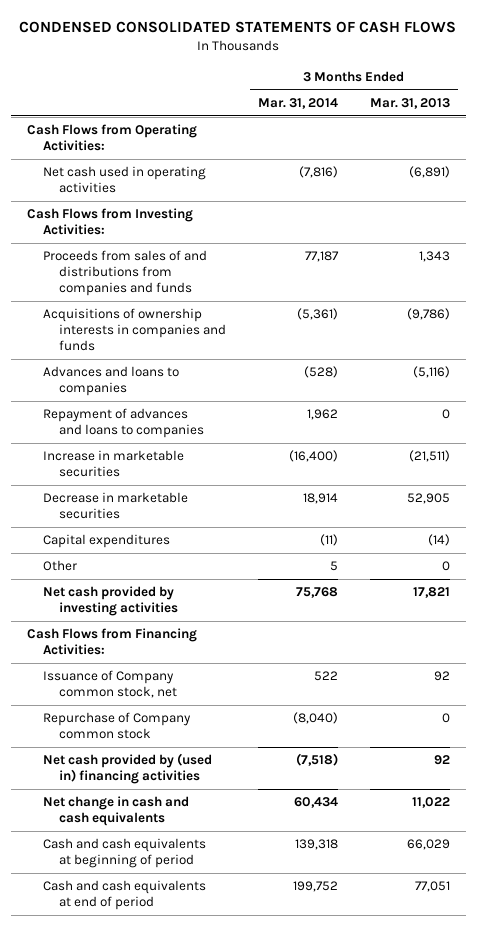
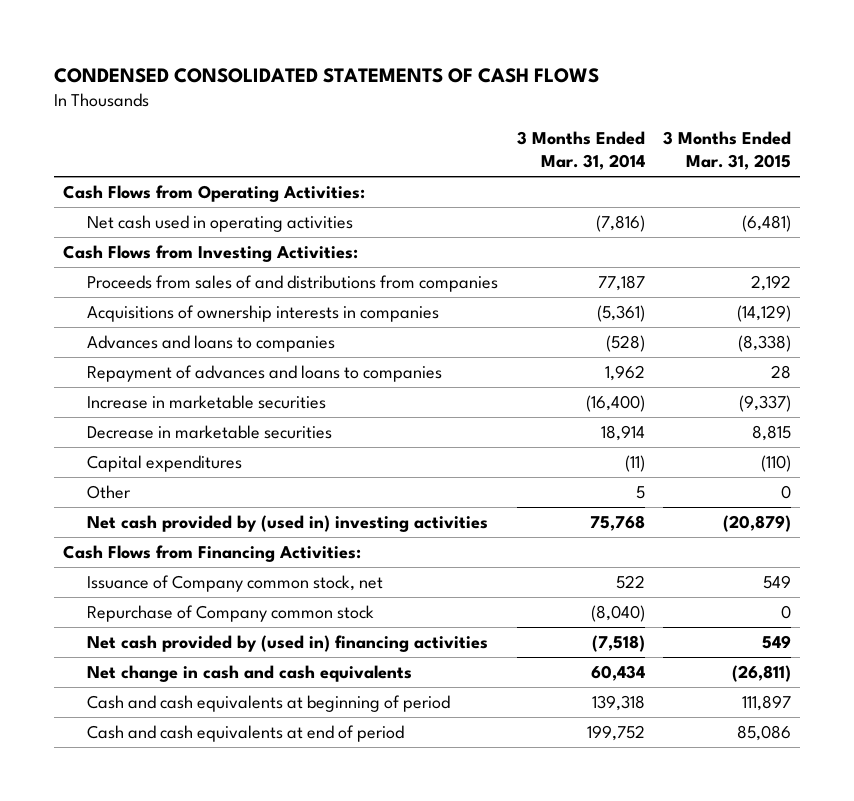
- | 3 Months Ended Mar. 31, 2014 | 3 Months Ended Mar. 31, 2013
+ | 3 Months Ended Mar. 31, 2014 | 3 Months Ended Mar. 31, 2015
- Proceeds from sales of and distributions from companies and funds | 77,187 | 1,343
- Acquisitions of ownership interests in companies and funds | (5,361) | (9,786)
+ Proceeds from sales of and distributions from companies | 77,187 | 2,192
+ Acquisitions of ownership interests in companies | (5,361) | (14,129)
- Net cash provided by investing activities | 75,768 | 17,821
+ Net cash provided by (used in) investing activities | 75,768 | (20,879)

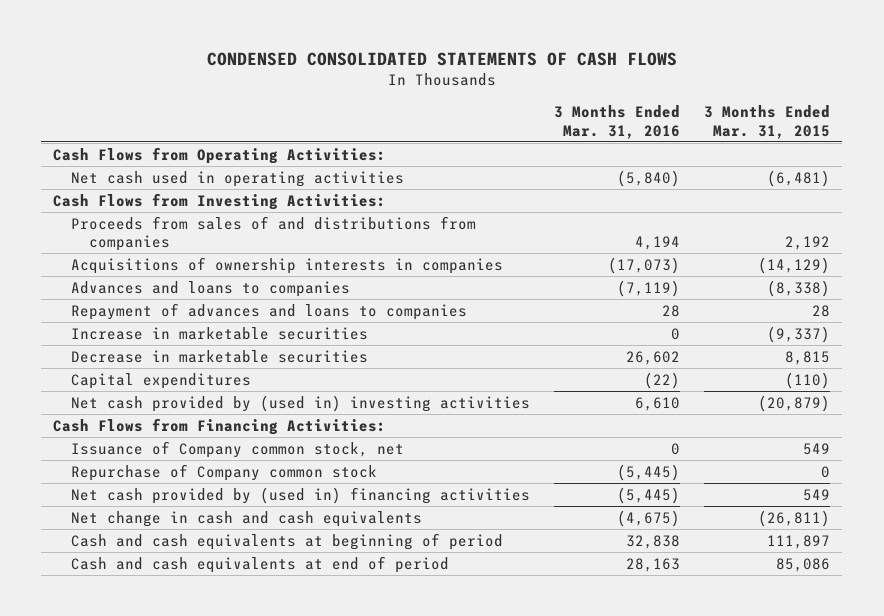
- | 3 Months Ended Mar. 31, 2014 | 3 Months Ended Mar. 31, 2015
+ | 3 Months Ended Mar. 31, 2016 | 3 Months Ended Mar. 31, 2015
- Other | 5 | 0

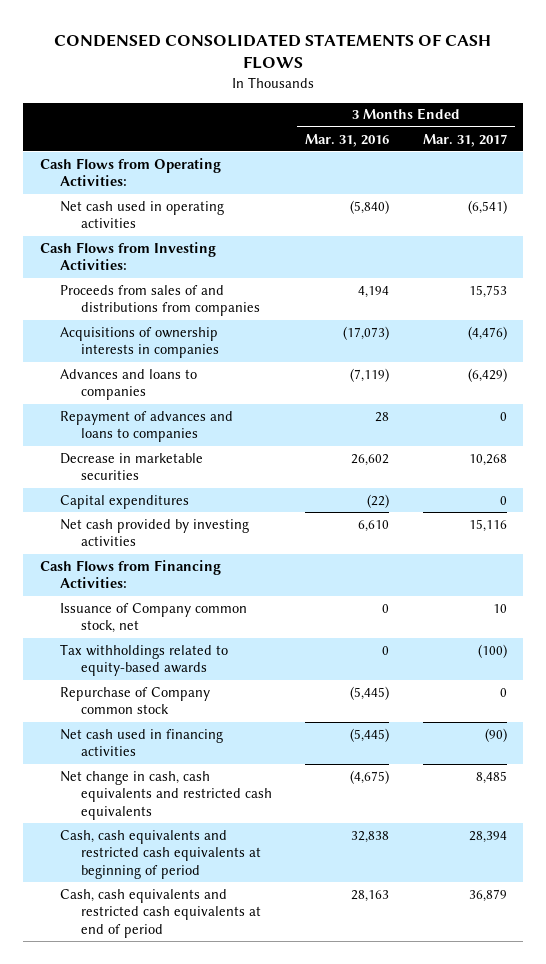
- | 3 Months Ended Mar. 31, 2016 | 3 Months Ended Mar. 31, 2015
+ | 3 Months Ended Mar. 31, 2016 | 3 Months Ended Mar. 31, 2017
- Increase in marketable securities | 0 | (9,337)
- Net cash provided by (used in) investing activities | 6,610 | (20,879)
+ Net cash provided by investing activities | 6,610 | 15,116
+ Tax withholdings related to equity-based awards | 0 | (100)
- Net cash provided by (used in) financing activities | (5,445) | 549
- Net change in cash and cash equivalents | (4,675) | (26,811)
- Cash and cash equivalents at beginning of period | 32,838 | 111,897
- Cash and cash equivalents at end of period | 28,163 | 85,086
+ Net cash used in financing activities | (5,445) | (90)
+ Net change in cash, cash equivalents and restricted cash equivalents | (4,675) | 8,485
+ Cash, cash equivalents and restricted cash equivalents at beginning of period | 32,838 | 28,394
+ Cash, cash equivalents and restricted cash equivalents at end of period | 28,163 | 36,879

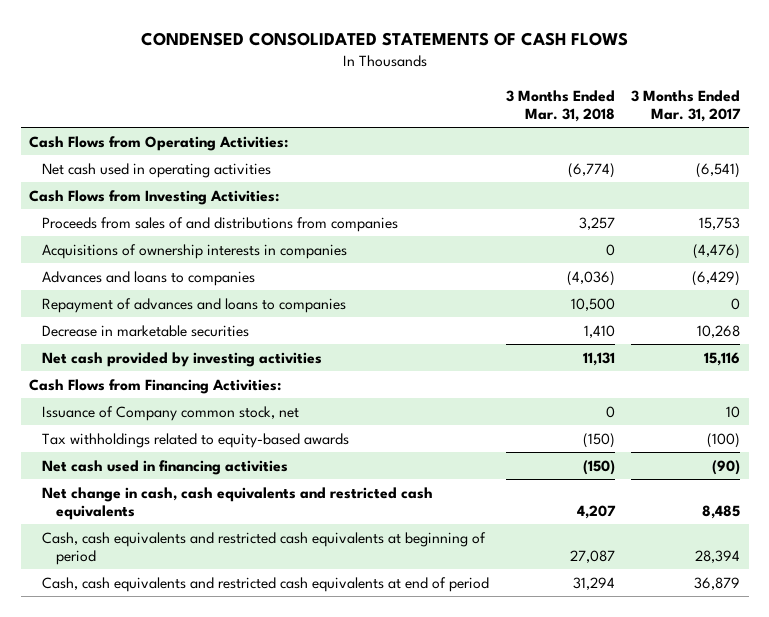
- | 3 Months Ended Mar. 31, 2016 | 3 Months Ended Mar. 31, 2017
+ | 3 Months Ended Mar. 31, 2018 | 3 Months Ended Mar. 31, 2017
- Capital expenditures | (22) | 0
- Repurchase of Company common stock | (5,445) | 0

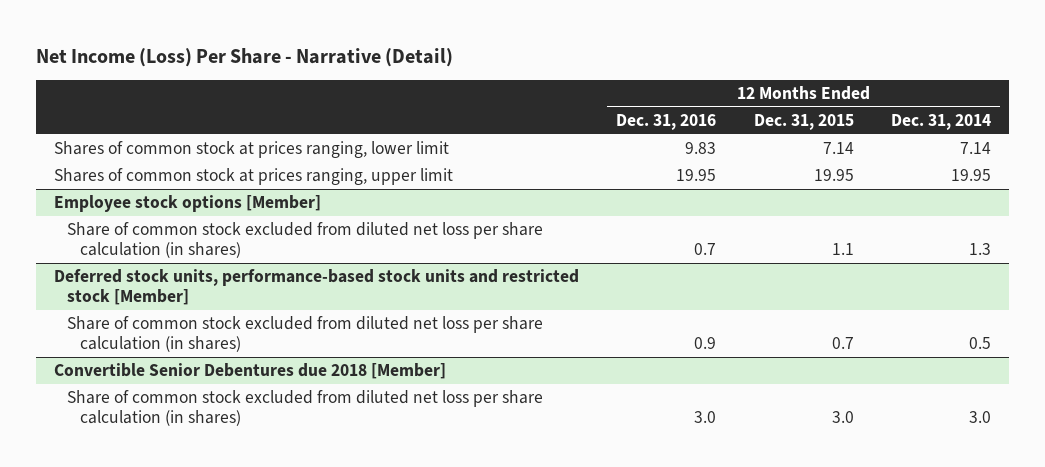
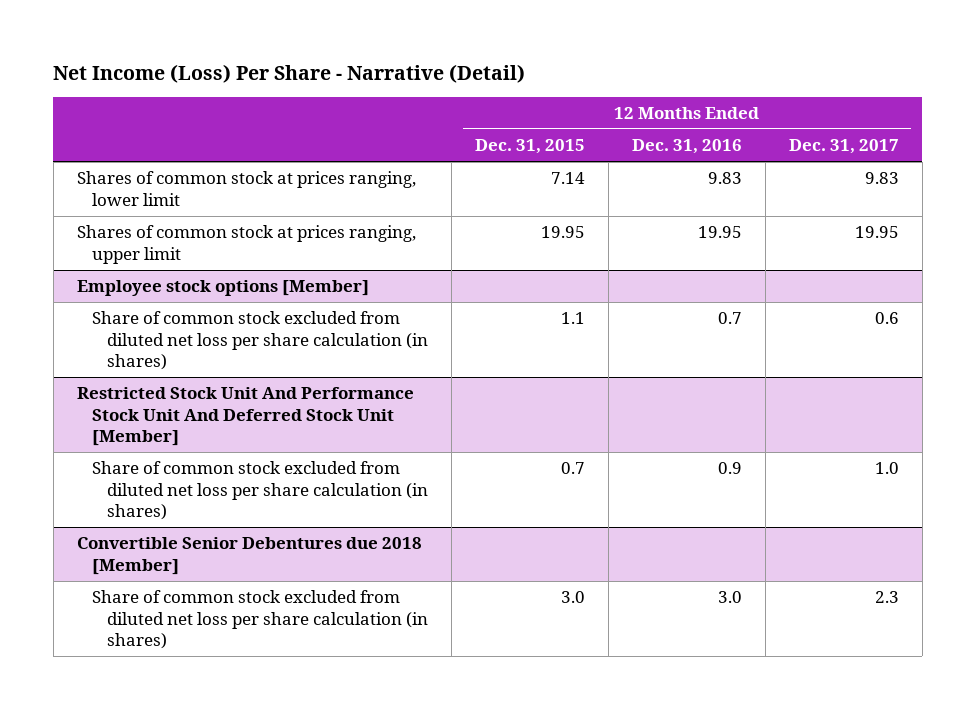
- | 12 Months Ended Dec. 31, 2016 | 12 Months Ended Dec. 31, 2015 | 12 Months Ended Dec. 31, 2014
+ | 12 Months Ended Dec. 31, 2015 | 12 Months Ended Dec. 31, 2016 | 12 Months Ended Dec. 31, 2017
- Deferred stock units, performance-based stock units and restricted stock [Member]
+ Restricted Stock Unit And Performance Stock Unit And Deferred Stock Unit [Member]

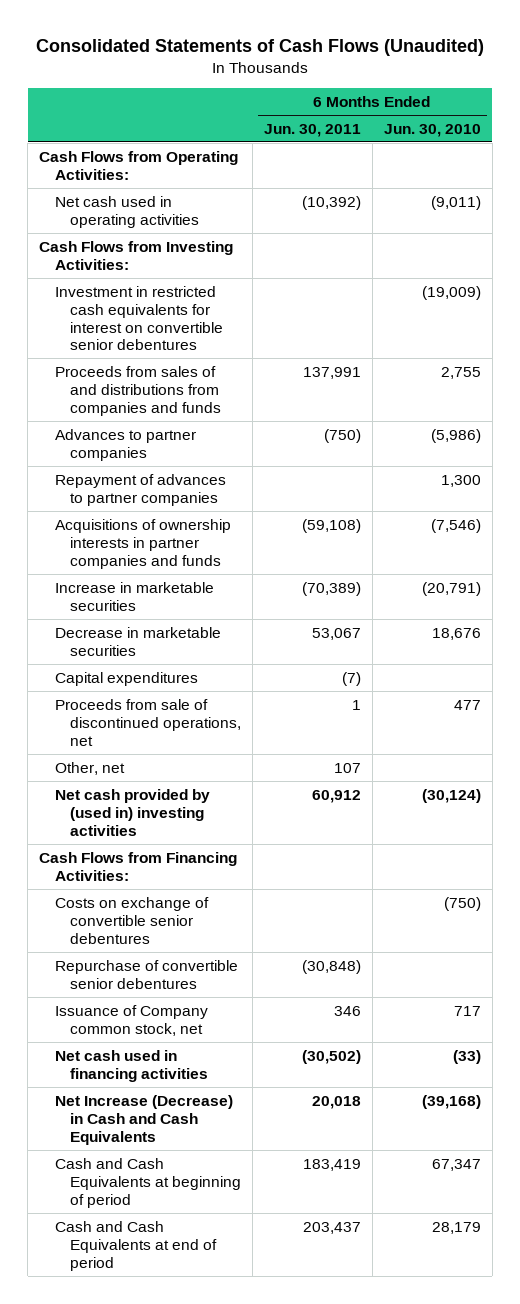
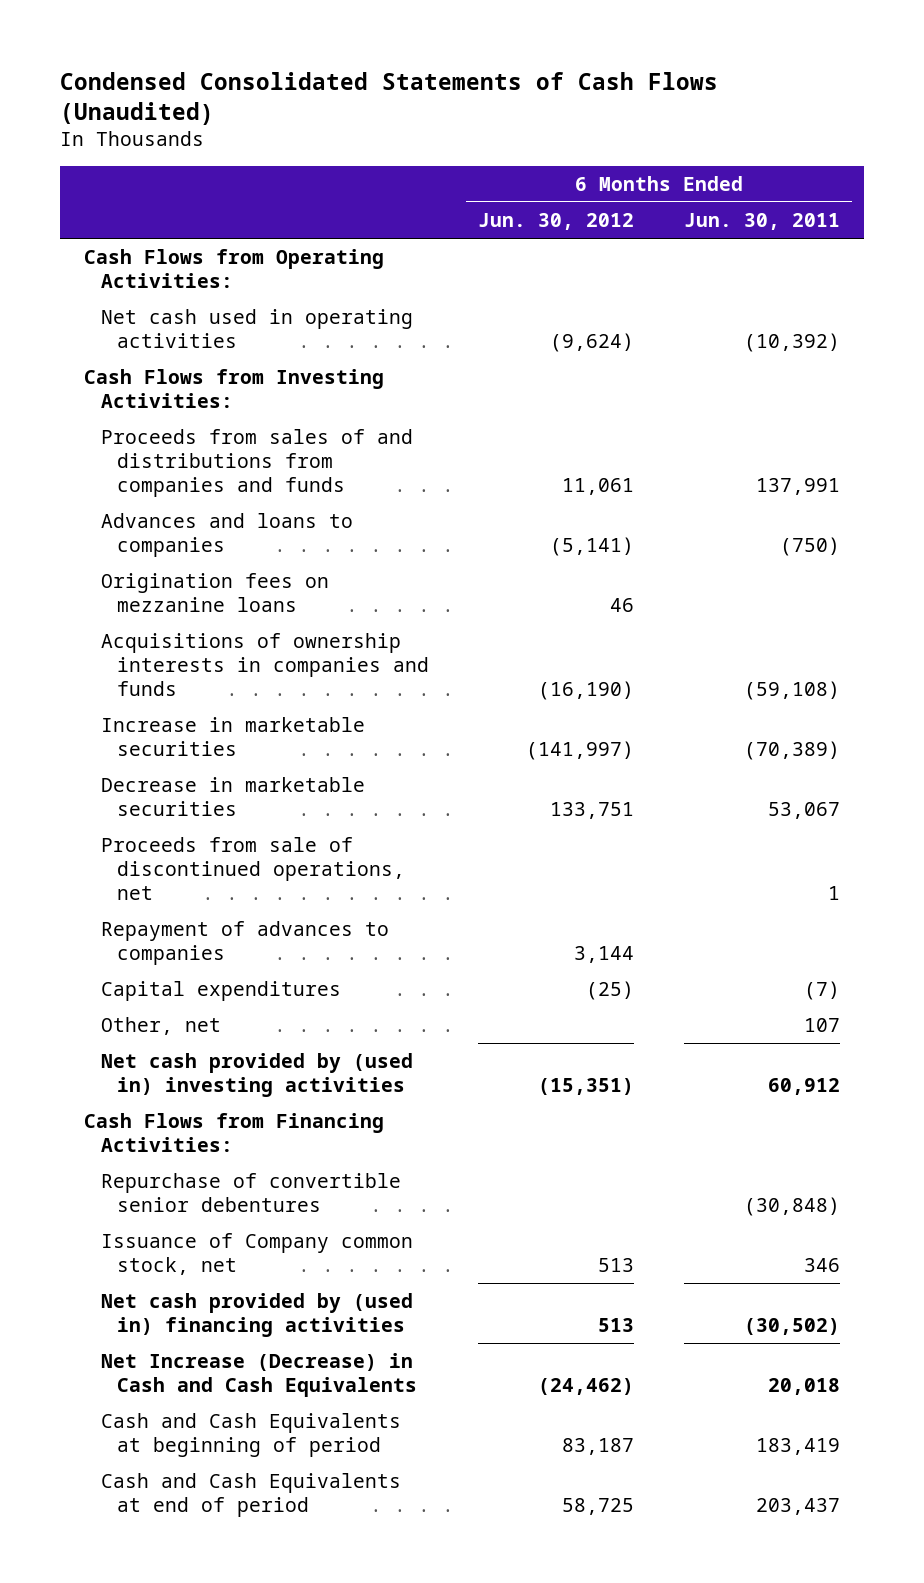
- Consolidated Statements of Cash Flows (Unaudited)
+ Condensed Consolidated Statements of Cash Flows (Unaudited)
- | 6 Months Ended Jun. 30, 2011 | 6 Months Ended Jun. 30, 2010
+ | 6 Months Ended Jun. 30, 2012 | 6 Months Ended Jun. 30, 2011
- Investment in restricted cash equivalents for interest on convertible senior debentures | | (19,009)
- Advances to partner companies | (750) | (5,986)
- Repayment of advances to partner companies | | 1,300
- Acquisitions of ownership interests in partner companies and funds | (59,108) | (7,546)
+ Advances and loans to companies | (5,141) | (750)
+ Origination fees on mezzanine loans | 46 |
+ Acquisitions of ownership interests in companies and funds | (16,190) | (59,108)
+ Repayment of advances to companies | 3,144 |
moved down: Capital expenditures | (25) | (7)
- Costs on exchange of convertible senior debentures | | (750)
- Net cash used in financing activities | (30,502) | (33)
+ Net cash provided by (used in) financing activities | 513 | (30,502)

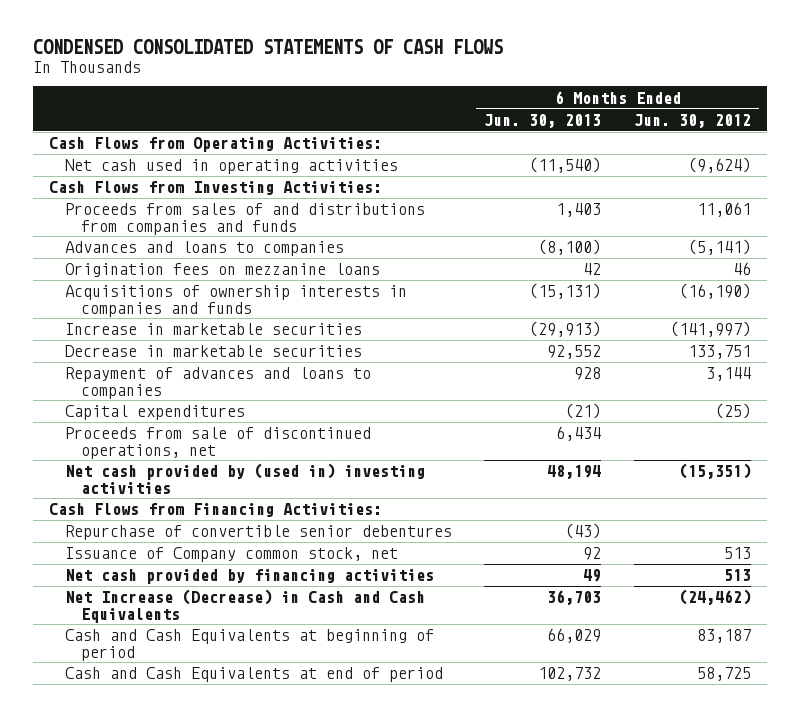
- Condensed Consolidated Statements of Cash Flows (Unaudited)
+ CONDENSED CONSOLIDATED STATEMENTS OF CASH FLOWS
- | 6 Months Ended Jun. 30, 2012 | 6 Months Ended Jun. 30, 2011
+ | 6 Months Ended Jun. 30, 2013 | 6 Months Ended Jun. 30, 2012
- Repayment of advances to companies | 3,144 |
+ Repayment of advances and loans to companies | 928 | 3,144
- Other, net | | 107
moved down: Proceeds from sale of discontinued operations, net | 6,434 |
- Net cash provided by (used in) financing activities | 513 | (30,502)
+ Net cash provided by financing activities | 49 | 513

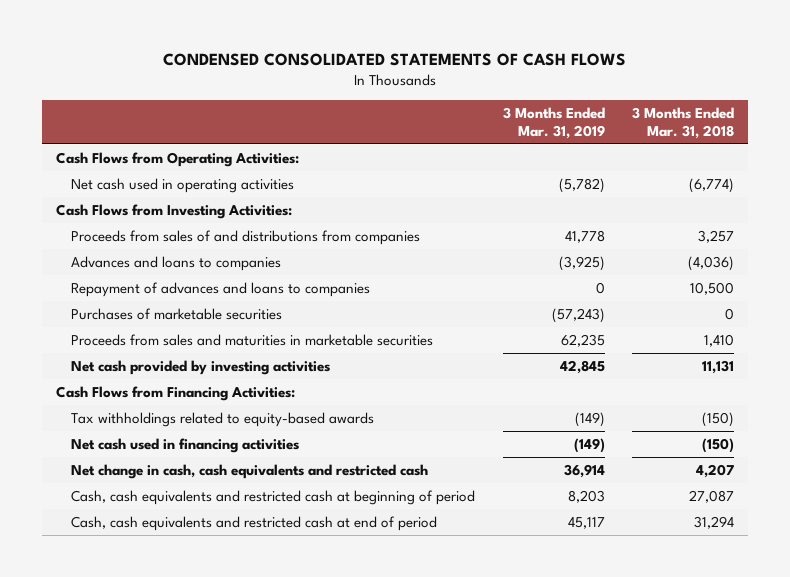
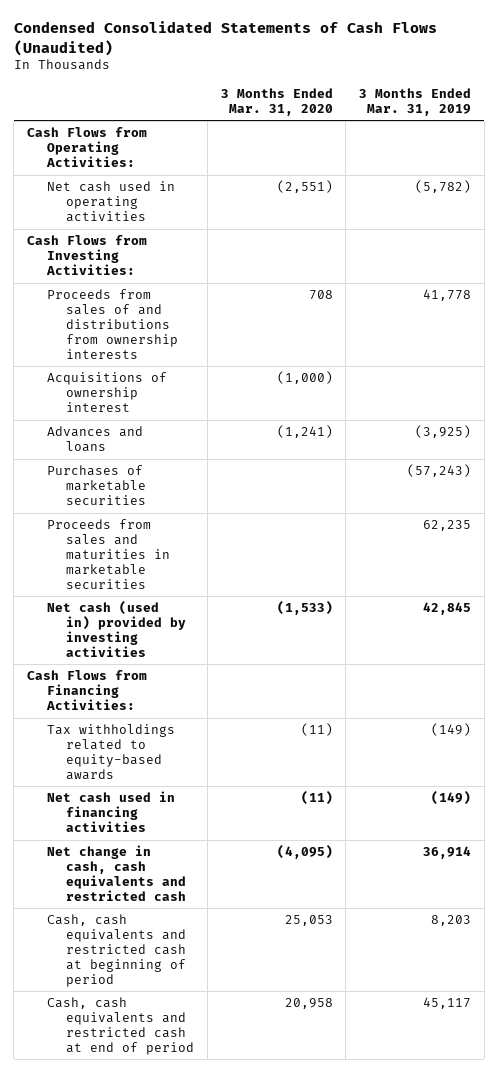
- CONDENSED CONSOLIDATED STATEMENTS OF CASH FLOWS
+ Condensed Consolidated Statements of Cash Flows (Unaudited)
- | 3 Months Ended Mar. 31, 2019 | 3 Months Ended Mar. 31, 2018
+ | 3 Months Ended Mar. 31, 2020 | 3 Months Ended Mar. 31, 2019
- Proceeds from sales of and distributions from companies | 41,778 | 3,257
- Advances and loans to companies | (3,925) | (4,036)
- Repayment of advances and loans to companies | 0 | 10,500
+ Proceeds from sales of and distributions from ownership interests | 708 | 41,778
+ Acquisitions of ownership interest | (1,000) |
+ Advances and loans | (1,241) | (3,925)
- Net cash provided by investing activities | 42,845 | 11,131
+ Net cash (used in) provided by investing activities | (1,533) | 42,845

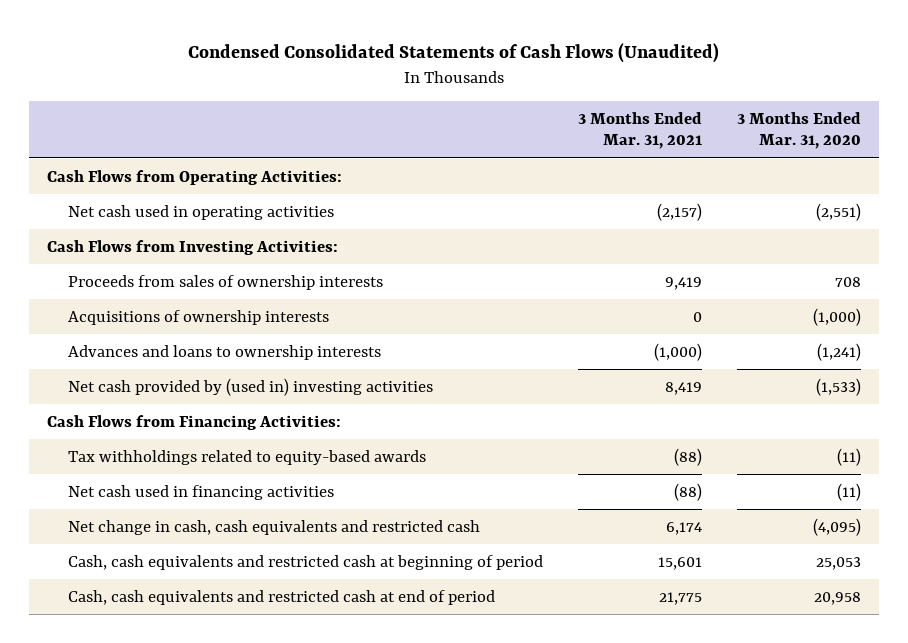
- | 3 Months Ended Mar. 31, 2020 | 3 Months Ended Mar. 31, 2019
+ | 3 Months Ended Mar. 31, 2021 | 3 Months Ended Mar. 31, 2020
- Proceeds from sales of and distributions from ownership interests | 708 | 41,778
- Acquisitions of ownership interest | (1,000) |
- Advances and loans | (1,241) | (3,925)
- Purchases of marketable securities | | (57,243)
- Proceeds from sales and maturities in marketable securities | | 62,235
- Net cash (used in) provided by investing activities | (1,533) | 42,845
+ Proceeds from sales of ownership interests | 9,419 | 708
+ Acquisitions of ownership interests | 0 | (1,000)
+ Advances and loans to ownership interests | (1,000) | (1,241)
+ Net cash provided by (used in) investing activities | 8,419 | (1,533)

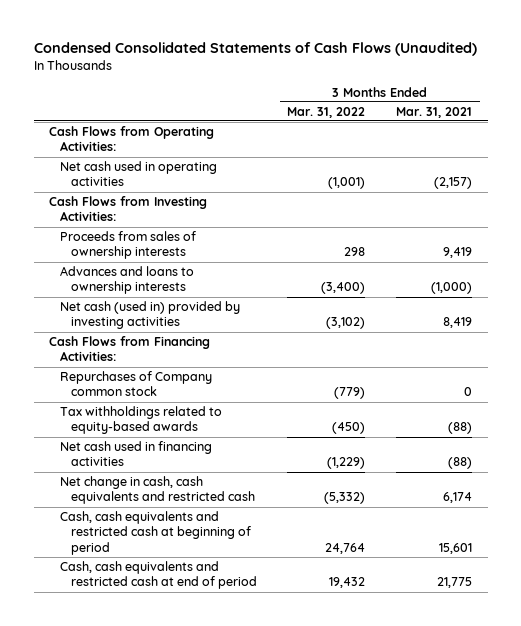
- | 3 Months Ended Mar. 31, 2021 | 3 Months Ended Mar. 31, 2020
+ | 3 Months Ended Mar. 31, 2022 | 3 Months Ended Mar. 31, 2021
- Acquisitions of ownership interests | 0 | (1,000)
- Net cash provided by (used in) investing activities | 8,419 | (1,533)
+ Net cash (used in) provided by investing activities | (3,102) | 8,419
+ Repurchases of Company common stock | (779) | 0

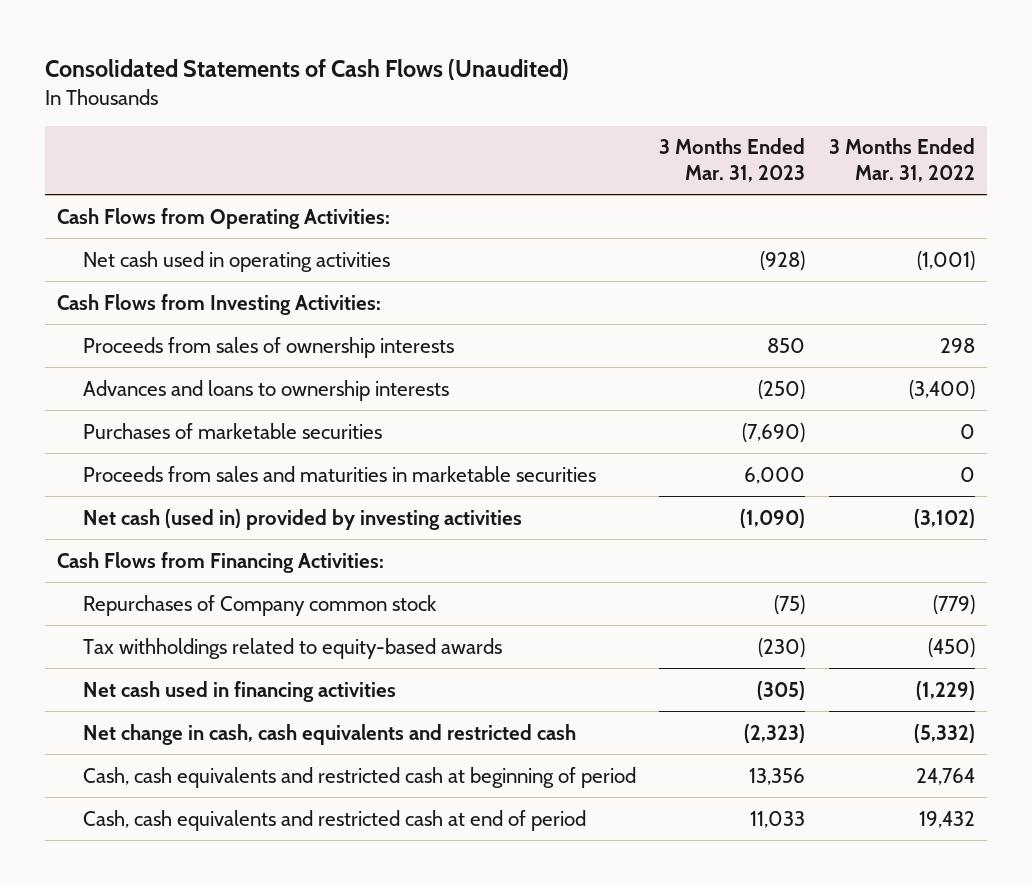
- Condensed Consolidated Statements of Cash Flows (Unaudited)
+ Consolidated Statements of Cash Flows (Unaudited)
- | 3 Months Ended Mar. 31, 2022 | 3 Months Ended Mar. 31, 2021
+ | 3 Months Ended Mar. 31, 2023 | 3 Months Ended Mar. 31, 2022
+ Purchases of marketable securities | (7,690) | 0
+ Proceeds from sales and maturities in marketable securities | 6,000 | 0

